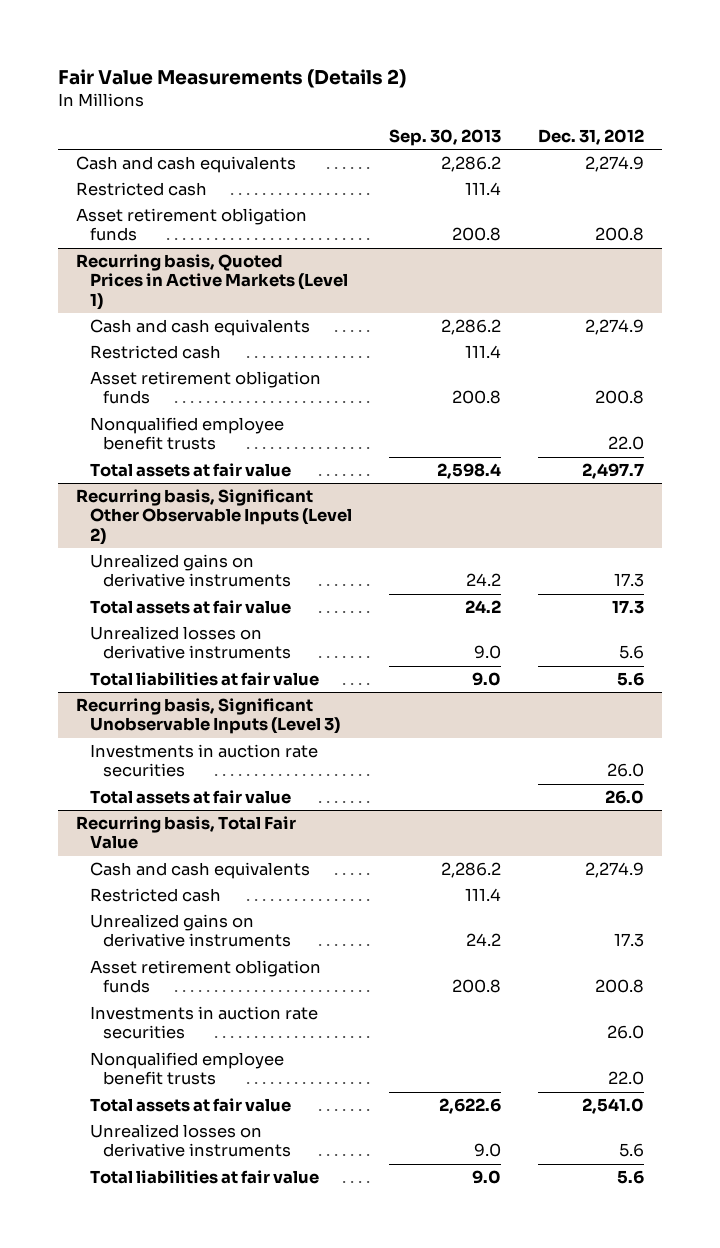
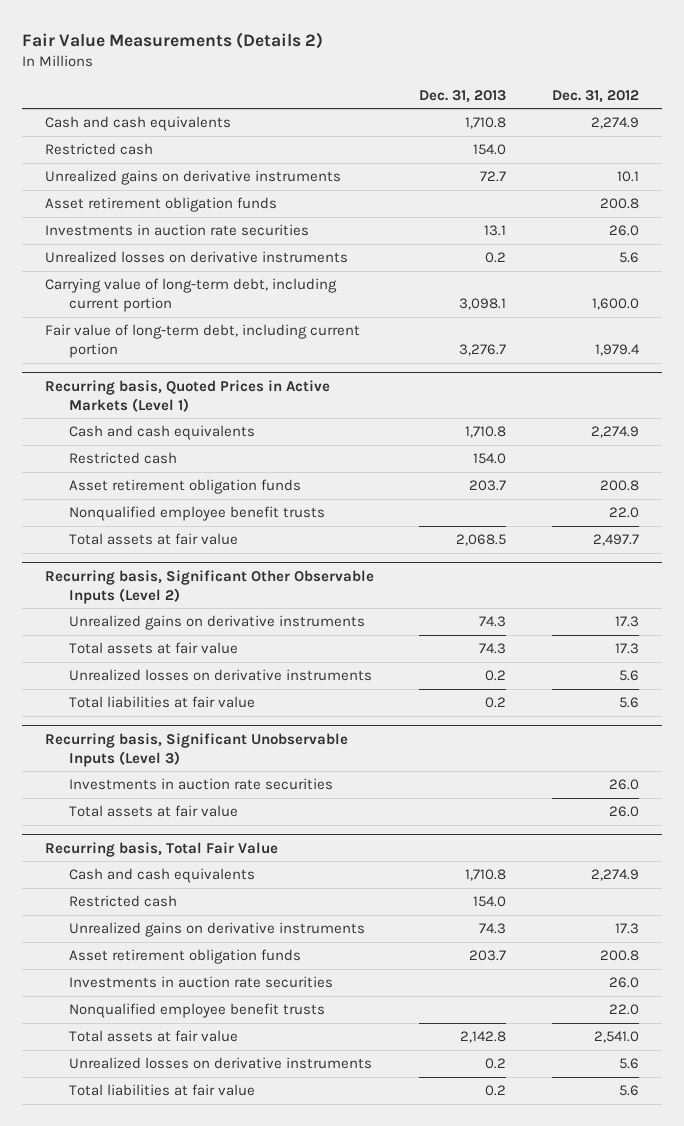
- | Sep. 30, 2013 | Dec. 31, 2012
+ | Dec. 31, 2013 | Dec. 31, 2012
+ Unrealized gains on derivative instruments | 72.7 | 10.1
+ Investments in auction rate securities | 13.1 | 26.0
+ Unrealized losses on derivative instruments | 0.2 | 5.6
+ Carrying value of long-term debt, including current portion | 3,098.1 | 1,600.0
+ Fair value of long-term debt, including current portion | 3,276.7 | 1,979.4

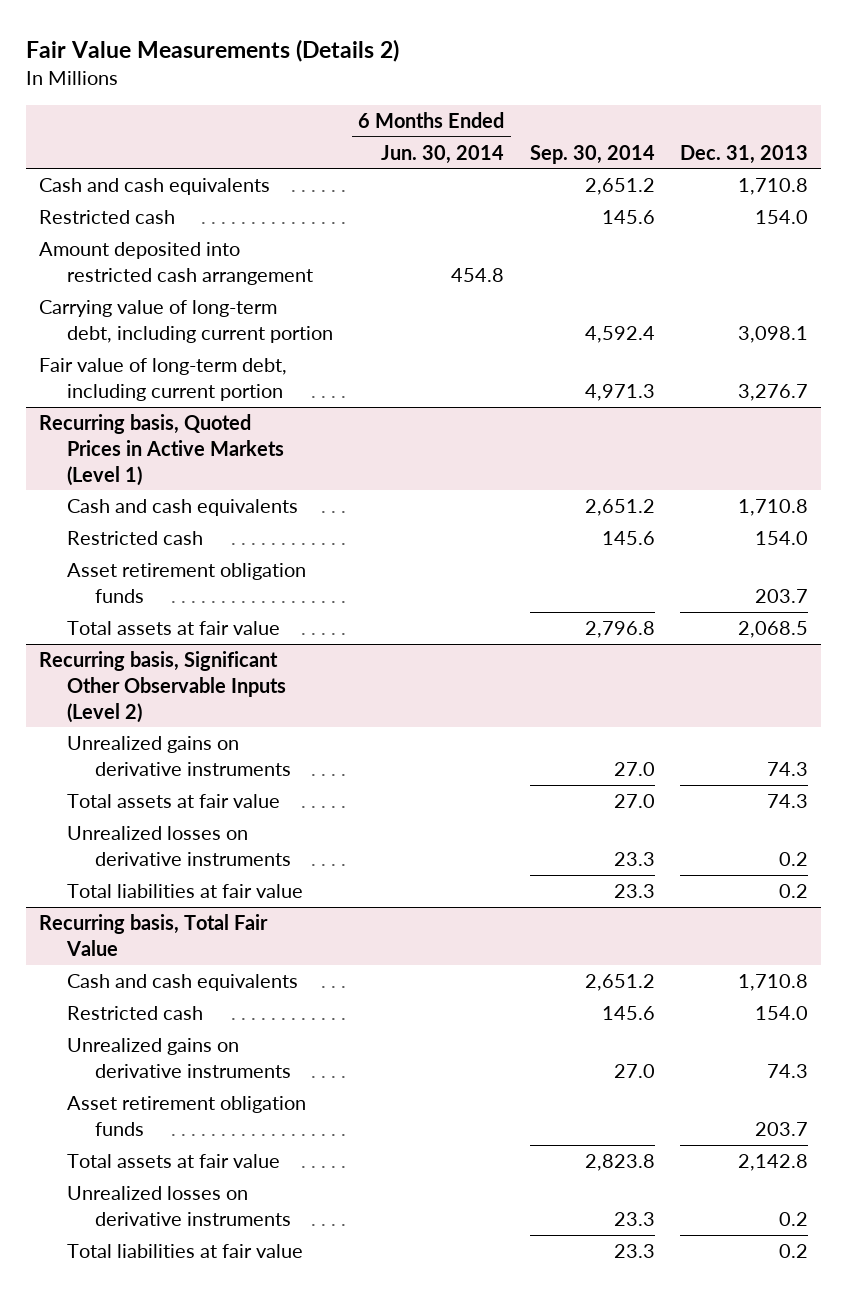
- | Dec. 31, 2013 | Dec. 31, 2012
+ | 6 Months Ended Jun. 30, 2014 | Sep. 30, 2014 | Dec. 31, 2013
- Unrealized gains on derivative instruments | 72.7 | 10.1
- Asset retirement obligation funds | | 200.8
- Investments in auction rate securities | 13.1 | 26.0
- Unrealized losses on derivative instruments | 0.2 | 5.6
+ Amount deposited into restricted cash arrangement | 454.8 | |
@ Recurring basis, Quoted Prices in Active Markets (Level 1)
- Nonqualified employee benefit trusts | | 22.0
- Recurring basis, Significant Unobservable Inputs (Level 3)
- Investments in auction rate securities | | 26.0
- Total assets at fair value | | 26.0
@ Recurring basis, Total Fair Value
- Investments in auction rate securities | | 26.0
- Nonqualified employee benefit trusts | | 22.0

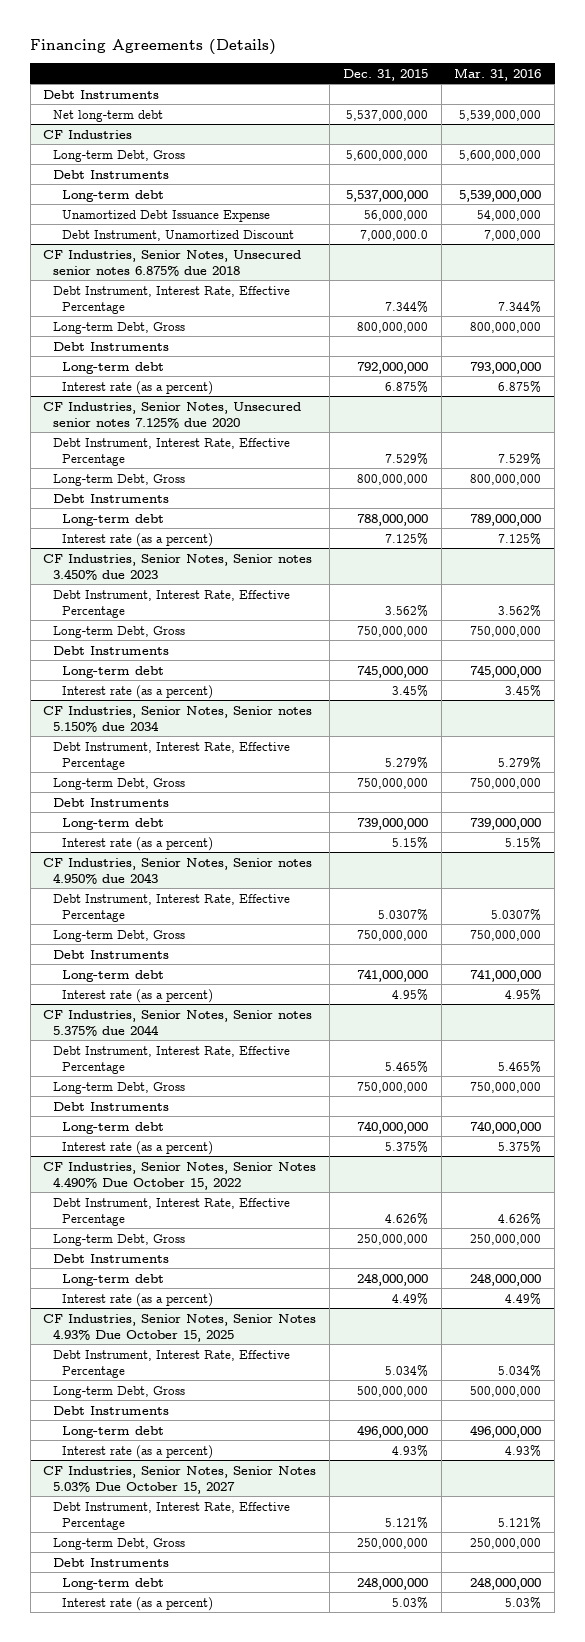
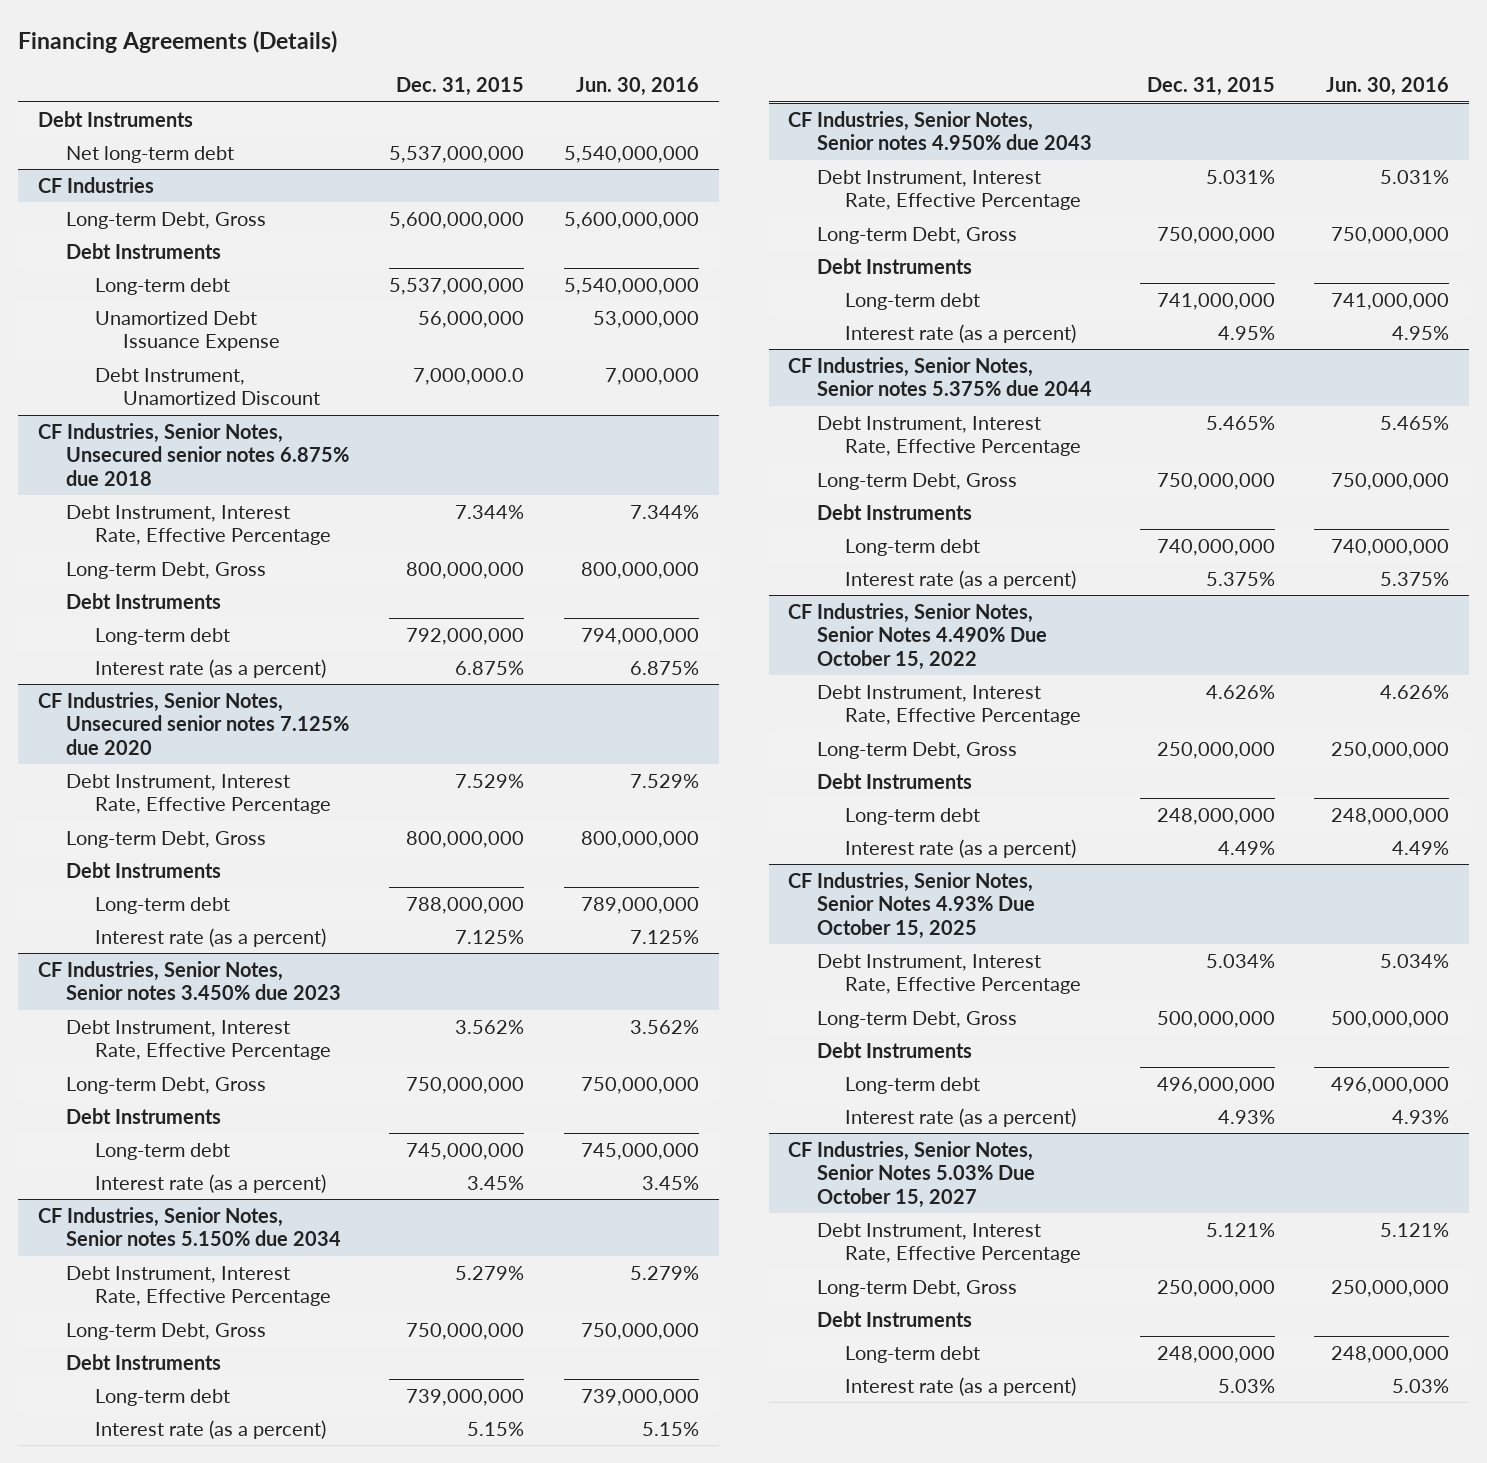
- | Dec. 31, 2015 | Mar. 31, 2016
+ | Dec. 31, 2015 | Jun. 30, 2016
@ CF Industries, Senior Notes, Senior notes 4.950% due 2043
- Debt Instrument, Interest Rate, Effective Percentage | 5.0307% | 5.0307%
+ Debt Instrument, Interest Rate, Effective Percentage | 5.031% | 5.031%

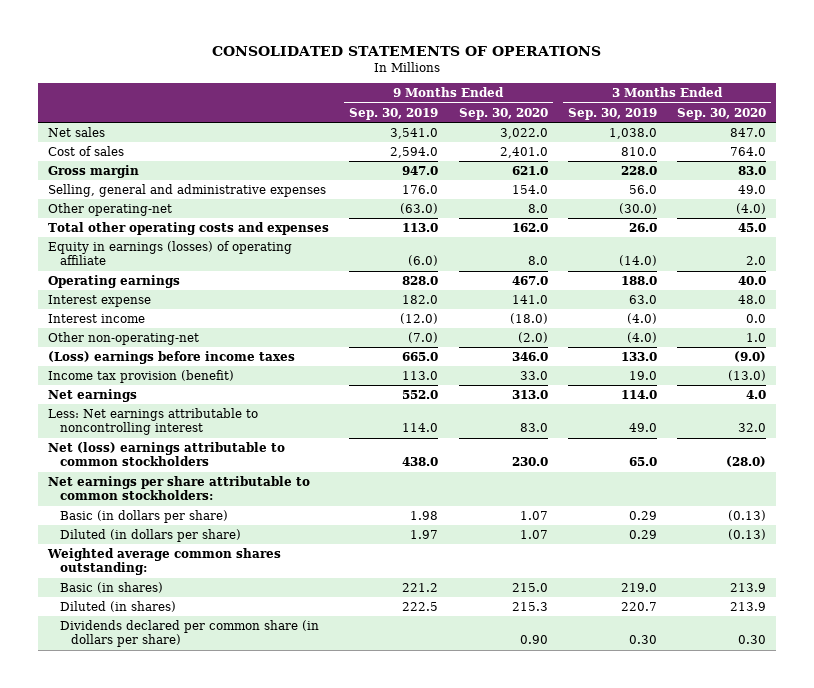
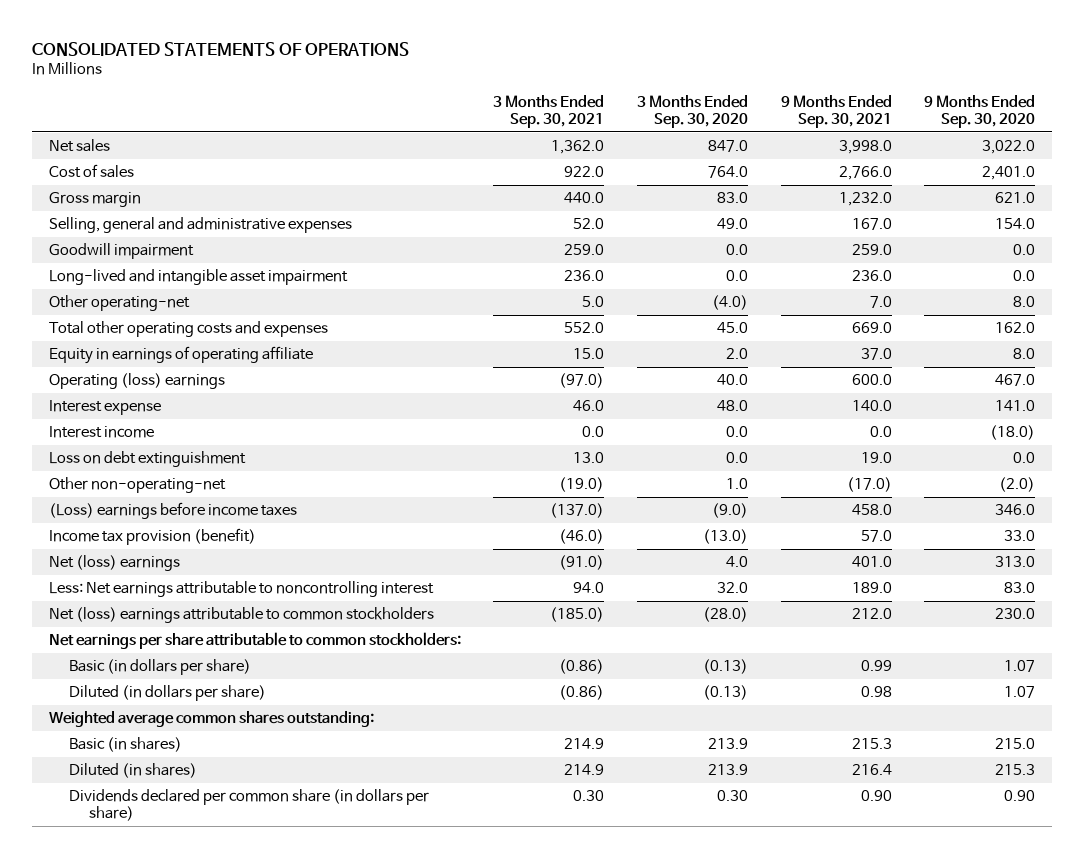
- | 9 Months Ended Sep. 30, 2019 | 9 Months Ended Sep. 30, 2020 | 3 Months Ended Sep. 30, 2019 | 3 Months Ended Sep. 30, 2020
+ | 3 Months Ended Sep. 30, 2021 | 3 Months Ended Sep. 30, 2020 | 9 Months Ended Sep. 30, 2021 | 9 Months Ended Sep. 30, 2020
+ Goodwill impairment | 259.0 | 0.0 | 259.0 | 0.0
+ Long-lived and intangible asset impairment | 236.0 | 0.0 | 236.0 | 0.0
- Equity in earnings (losses) of operating affiliate | (6.0) | 8.0 | (14.0) | 2.0
- Operating earnings | 828.0 | 467.0 | 188.0 | 40.0
+ Equity in earnings of operating affiliate | 15.0 | 2.0 | 37.0 | 8.0
+ Operating (loss) earnings | (97.0) | 40.0 | 600.0 | 467.0
+ Loss on debt extinguishment | 13.0 | 0.0 | 19.0 | 0.0
- Net earnings | 552.0 | 313.0 | 114.0 | 4.0
+ Net (loss) earnings | (91.0) | 4.0 | 401.0 | 313.0

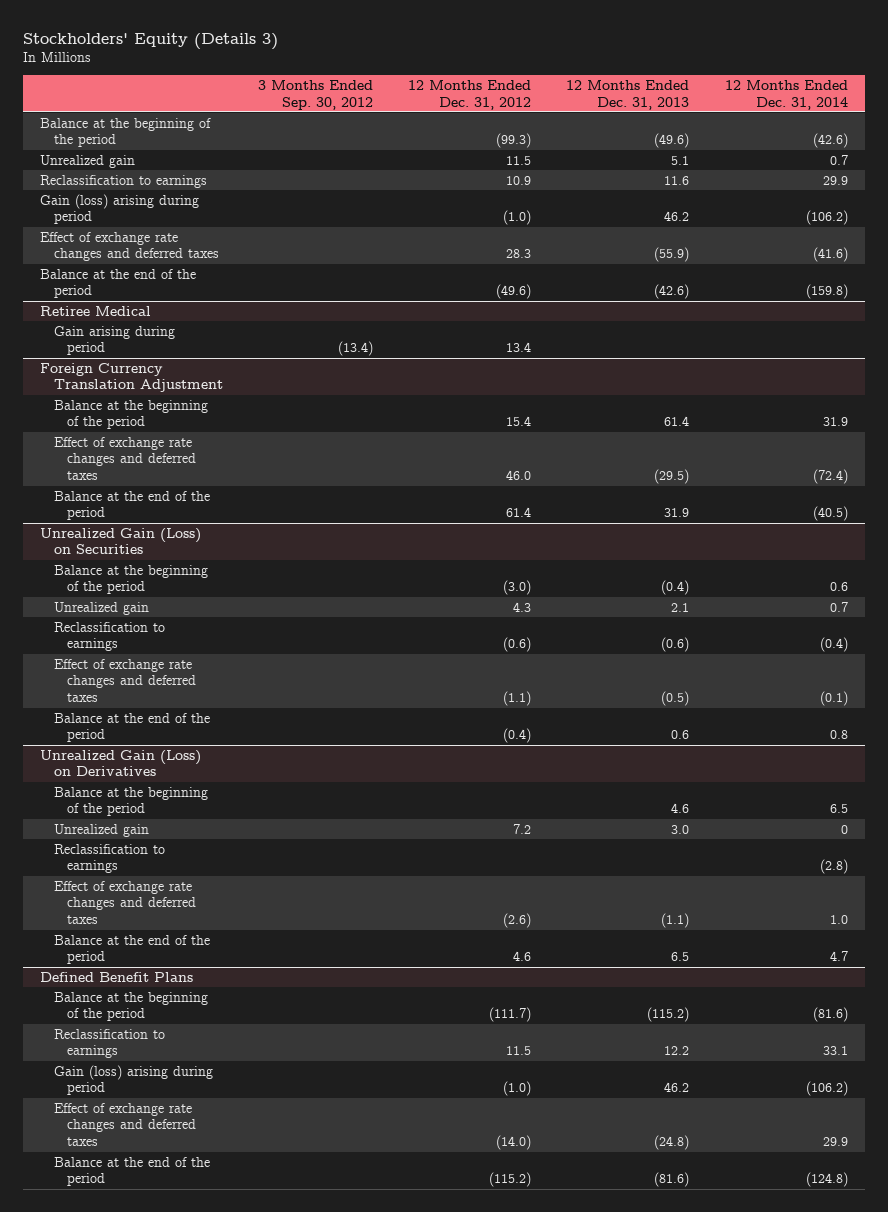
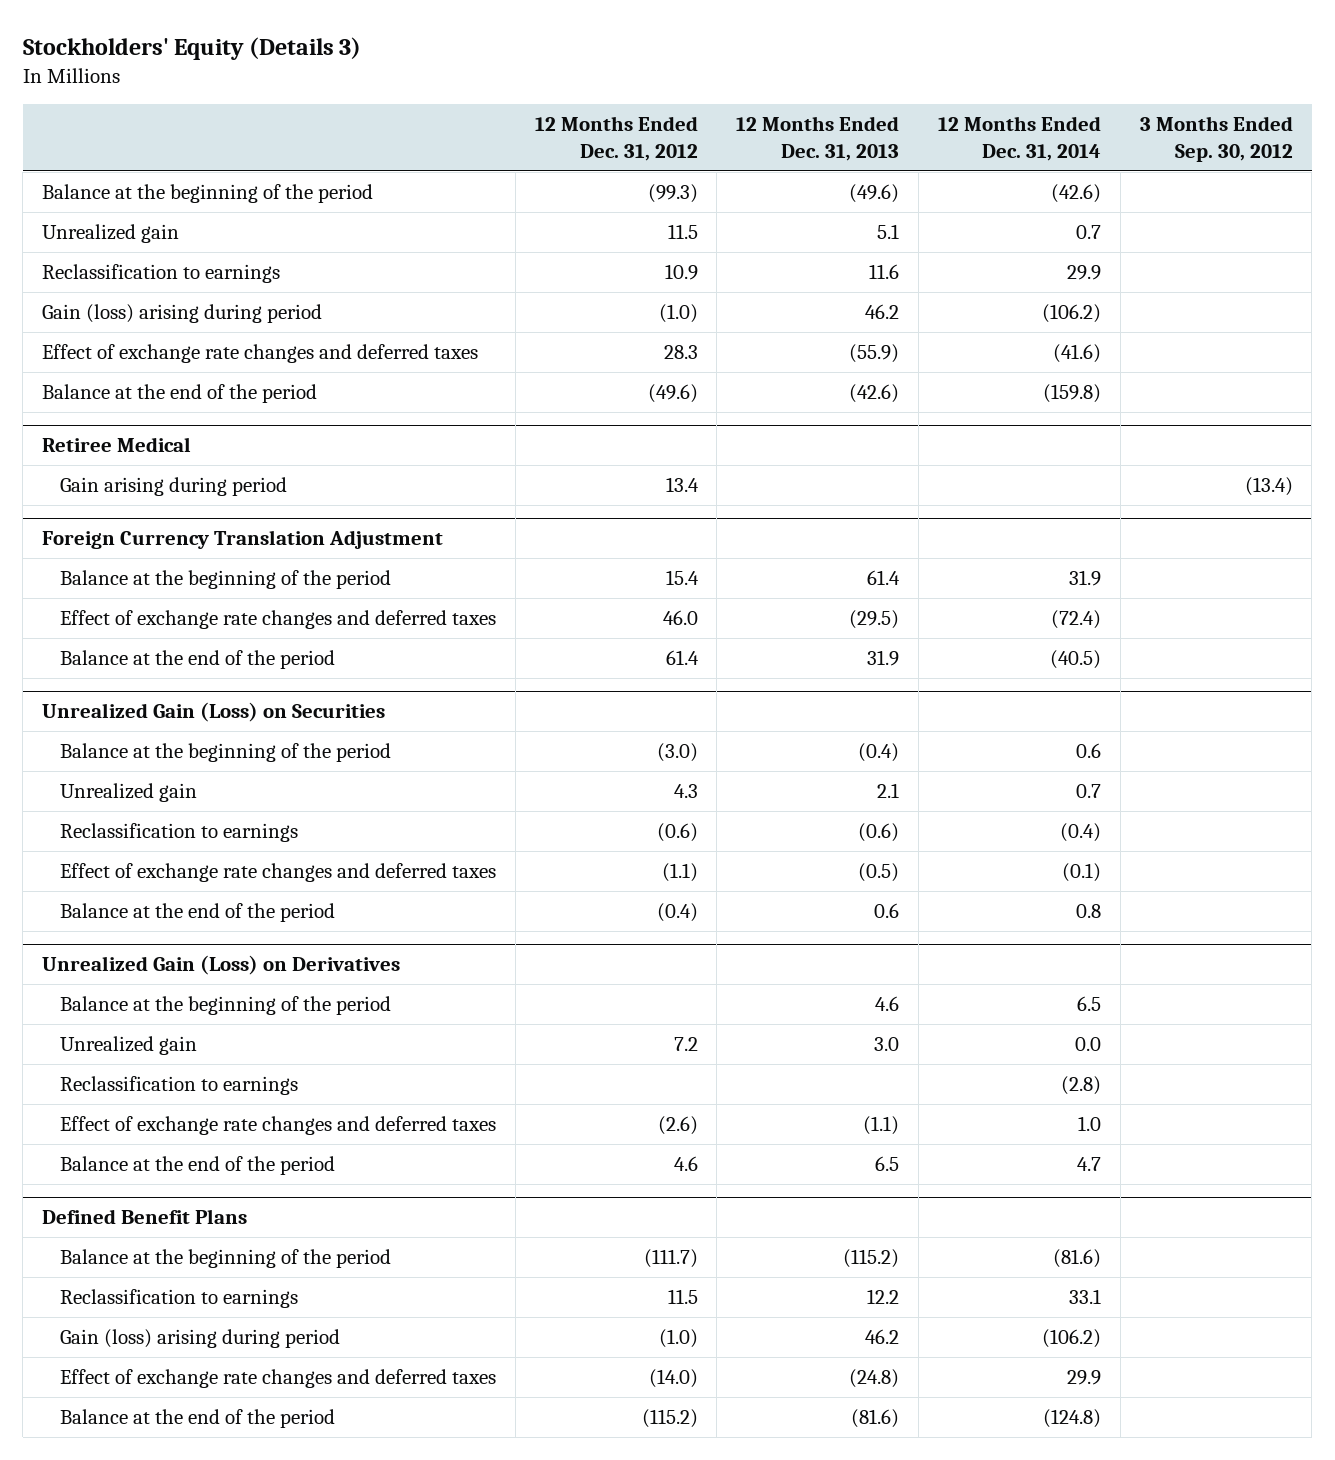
- | 3 Months Ended Sep. 30, 2012 | 12 Months Ended Dec. 31, 2012 | 12 Months Ended Dec. 31, 2013 | 12 Months Ended Dec. 31, 2014
+ | 12 Months Ended Dec. 31, 2012 | 12 Months Ended Dec. 31, 2013 | 12 Months Ended Dec. 31, 2014 | 3 Months Ended Sep. 30, 2012
@ Unrealized Gain (Loss) on Derivatives
- Unrealized gain | | 7.2 | 3.0 | 0
+ Unrealized gain | 7.2 | 3.0 | 0.0 |

